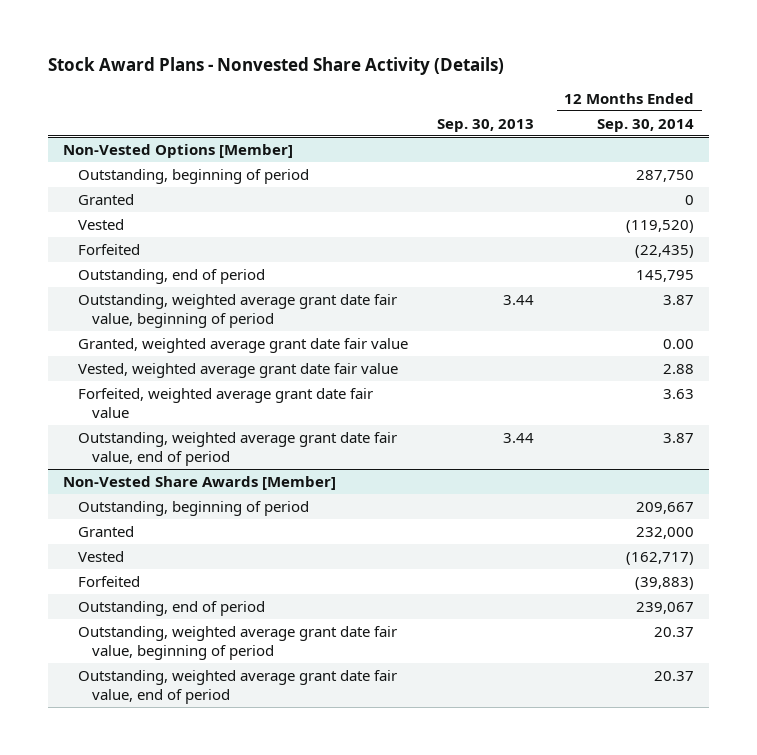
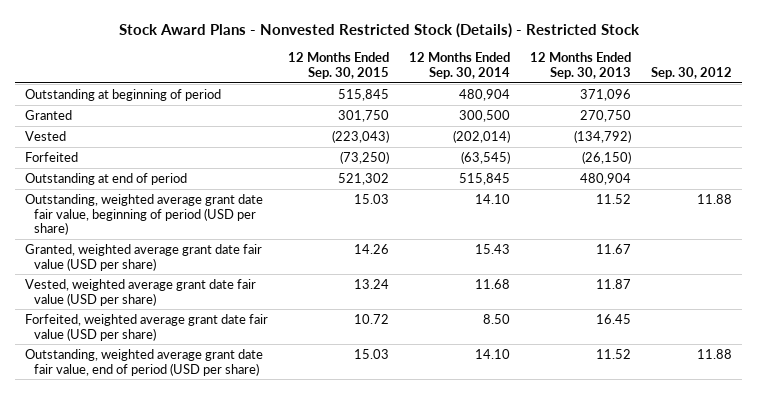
- Stock Award Plans - Nonvested Share Activity (Details)
+ Stock Award Plans - Nonvested Restricted Stock (Details) - Restricted Stock
- | Sep. 30, 2013 | 12 Months Ended Sep. 30, 2014
+ | 12 Months Ended Sep. 30, 2015 | 12 Months Ended Sep. 30, 2014 | 12 Months Ended Sep. 30, 2013 | Sep. 30, 2012
- Non-Vested Options [Member]
- Outstanding, beginning of period | | 287,750
- Granted | | 0
- Vested | | (119,520)
- Forfeited | | (22,435)
- Outstanding, end of period | | 145,795
- Outstanding, weighted average grant date fair value, beginning of period | 3.44 | 3.87
- Granted, weighted average grant date fair value | | 0.00
- Vested, weighted average grant date fair value | | 2.88
- Forfeited, weighted average grant date fair value | | 3.63
- Outstanding, weighted average grant date fair value, end of period | 3.44 | 3.87
- Non-Vested Share Awards [Member]
- Outstanding, beginning of period | | 209,667
- Granted | | 232,000
- Vested | | (162,717)
- Forfeited | | (39,883)
- Outstanding, end of period | | 239,067
- Outstanding, weighted average grant date fair value, beginning of period | | 20.37
- Outstanding, weighted average grant date fair value, end of period | | 20.37
+ Outstanding at beginning of period | 515,845 | 480,904 | 371,096 |
+ Granted | 301,750 | 300,500 | 270,750 |
+ Vested | (223,043) | (202,014) | (134,792) |
+ Forfeited | (73,250) | (63,545) | (26,150) |
+ Outstanding at end of period | 521,302 | 515,845 | 480,904 |
+ Outstanding, weighted average grant date fair value, beginning of period (USD per share) | 15.03 | 14.10 | 11.52 | 11.88
+ Granted, weighted average grant date fair value (USD per share) | 14.26 | 15.43 | 11.67 |
+ Vested, weighted average grant date fair value (USD per share) | 13.24 | 11.68 | 11.87 |
+ Forfeited, weighted average grant date fair value (USD per share) | 10.72 | 8.50 | 16.45 |
+ Outstanding, weighted average grant date fair value, end of period (USD per share) | 15.03 | 14.10 | 11.52 | 11.88

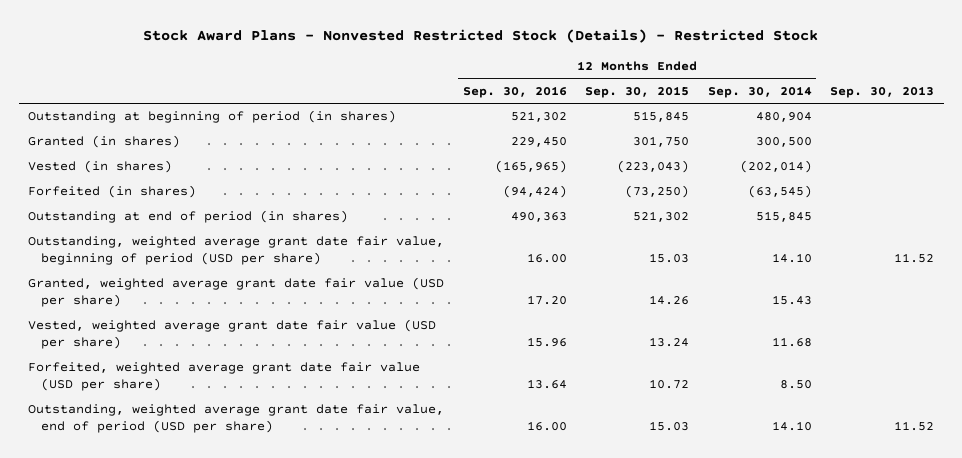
- | 12 Months Ended Sep. 30, 2015 | 12 Months Ended Sep. 30, 2014 | 12 Months Ended Sep. 30, 2013 | Sep. 30, 2012
+ | 12 Months Ended Sep. 30, 2016 | 12 Months Ended Sep. 30, 2015 | 12 Months Ended Sep. 30, 2014 | Sep. 30, 2013
- Outstanding at beginning of period | 515,845 | 480,904 | 371,096 |
- Granted | 301,750 | 300,500 | 270,750 |
- Vested | (223,043) | (202,014) | (134,792) |
- Forfeited | (73,250) | (63,545) | (26,150) |
- Outstanding at end of period | 521,302 | 515,845 | 480,904 |
+ Outstanding at beginning of period (in shares) | 521,302 | 515,845 | 480,904 |
+ Granted (in shares) | 229,450 | 301,750 | 300,500 |
+ Vested (in shares) | (165,965) | (223,043) | (202,014) |
+ Forfeited (in shares) | (94,424) | (73,250) | (63,545) |
+ Outstanding at end of period (in shares) | 490,363 | 521,302 | 515,845 |

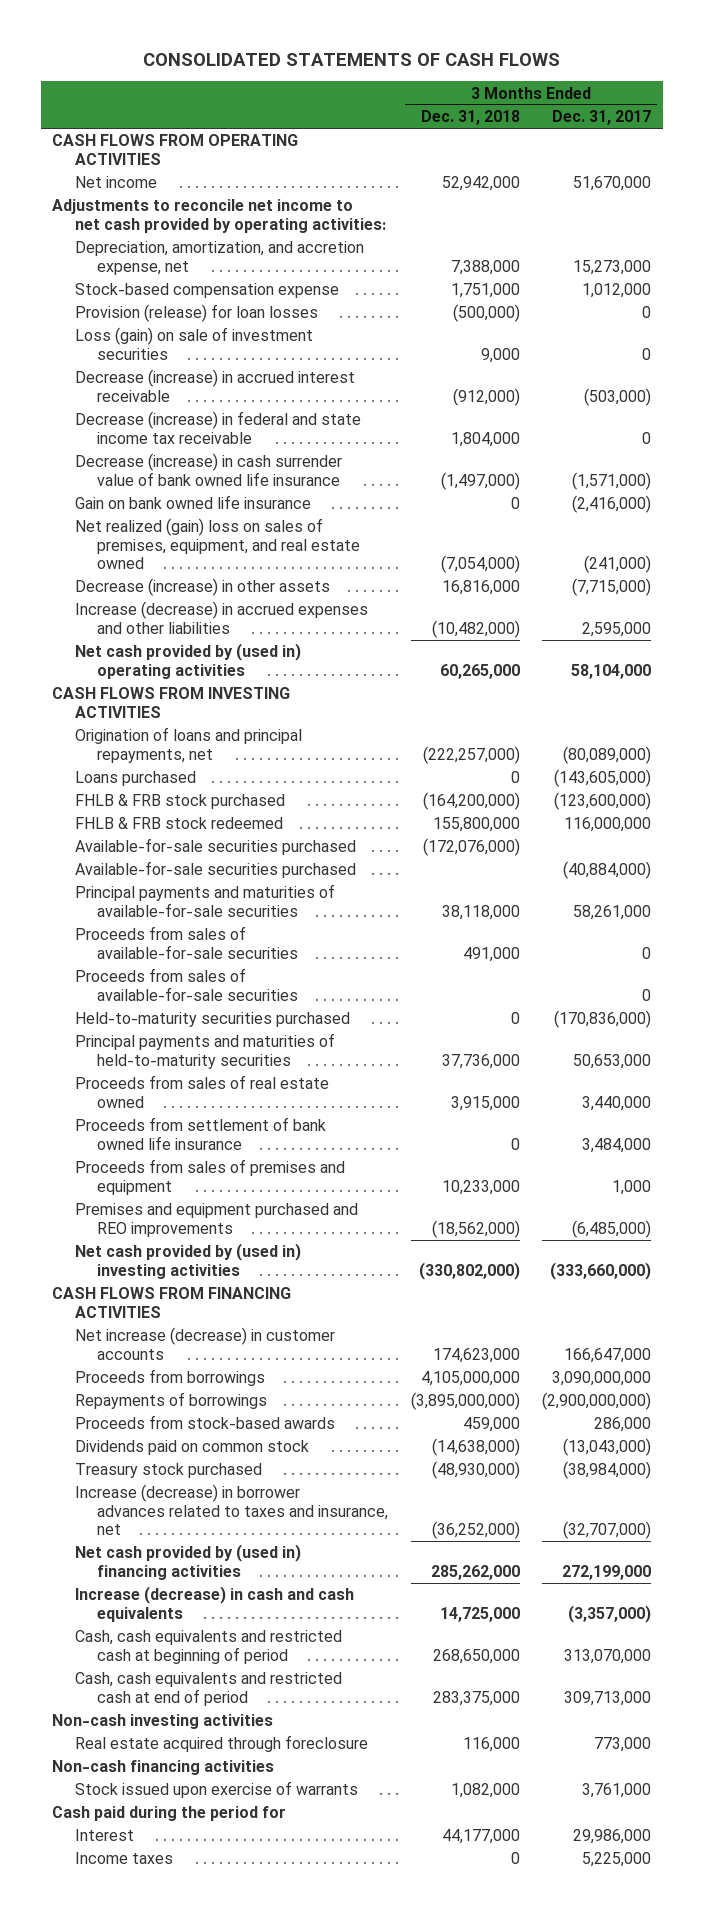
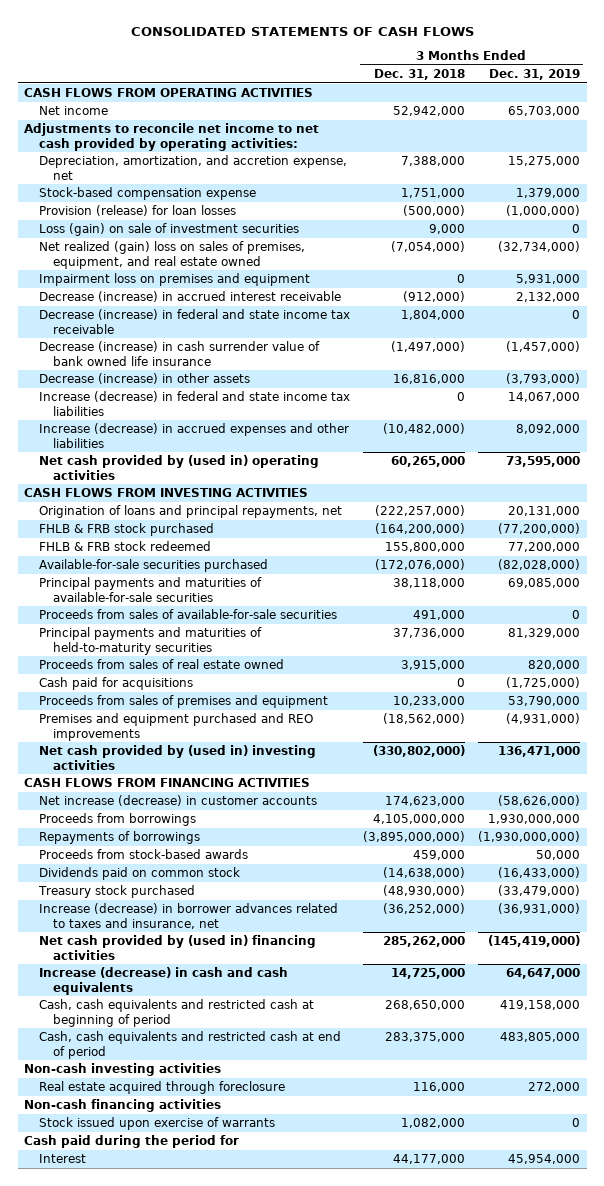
- | 3 Months Ended Dec. 31, 2018 | 3 Months Ended Dec. 31, 2017
+ | 3 Months Ended Dec. 31, 2018 | 3 Months Ended Dec. 31, 2019
moved up: Net realized (gain) loss on sales of premises, equipment, and real estate owned | (7,054,000) | (32,734,000)
+ Impairment loss on premises and equipment | 0 | 5,931,000
- Gain on bank owned life insurance | 0 | (2,416,000)
+ Increase (decrease) in federal and state income tax liabilities | 0 | 14,067,000
- Loans purchased | 0 | (143,605,000)
- Available-for-sale securities purchased | | (40,884,000)
- Proceeds from sales of available-for-sale securities | | 0
- Held-to-maturity securities purchased | 0 | (170,836,000)
- Proceeds from settlement of bank owned life insurance | 0 | 3,484,000
+ Cash paid for acquisitions | 0 | (1,725,000)
- Income taxes | 0 | 5,225,000

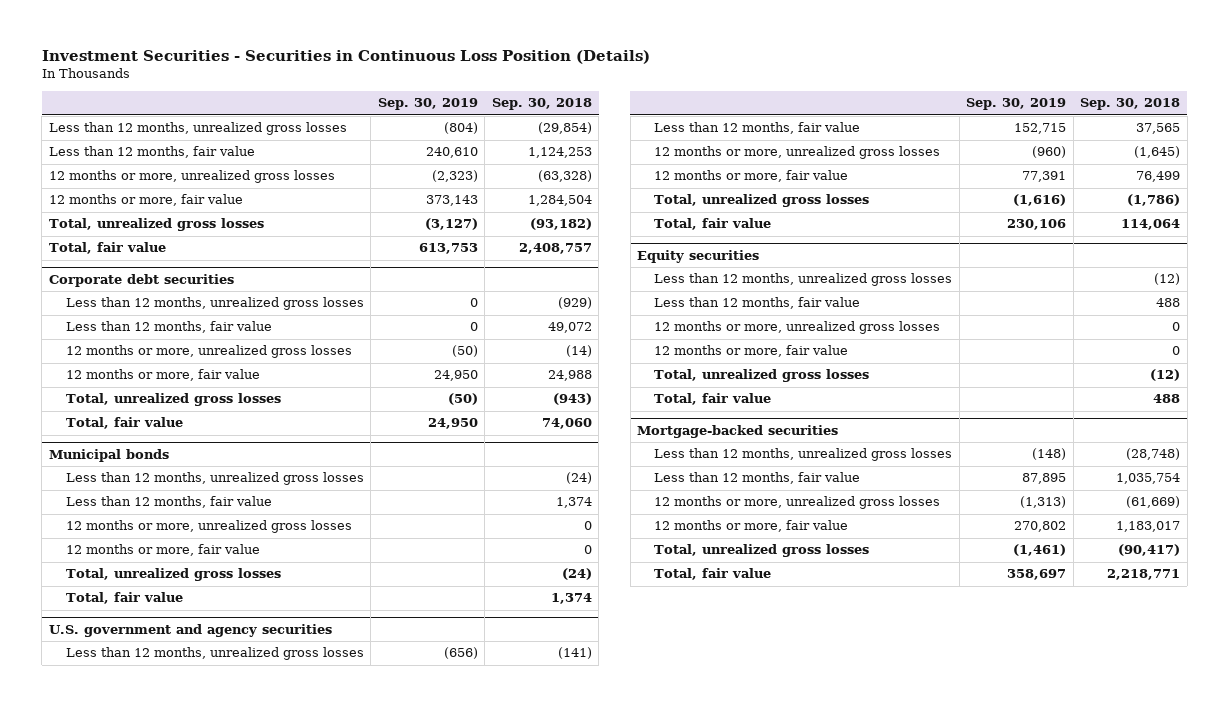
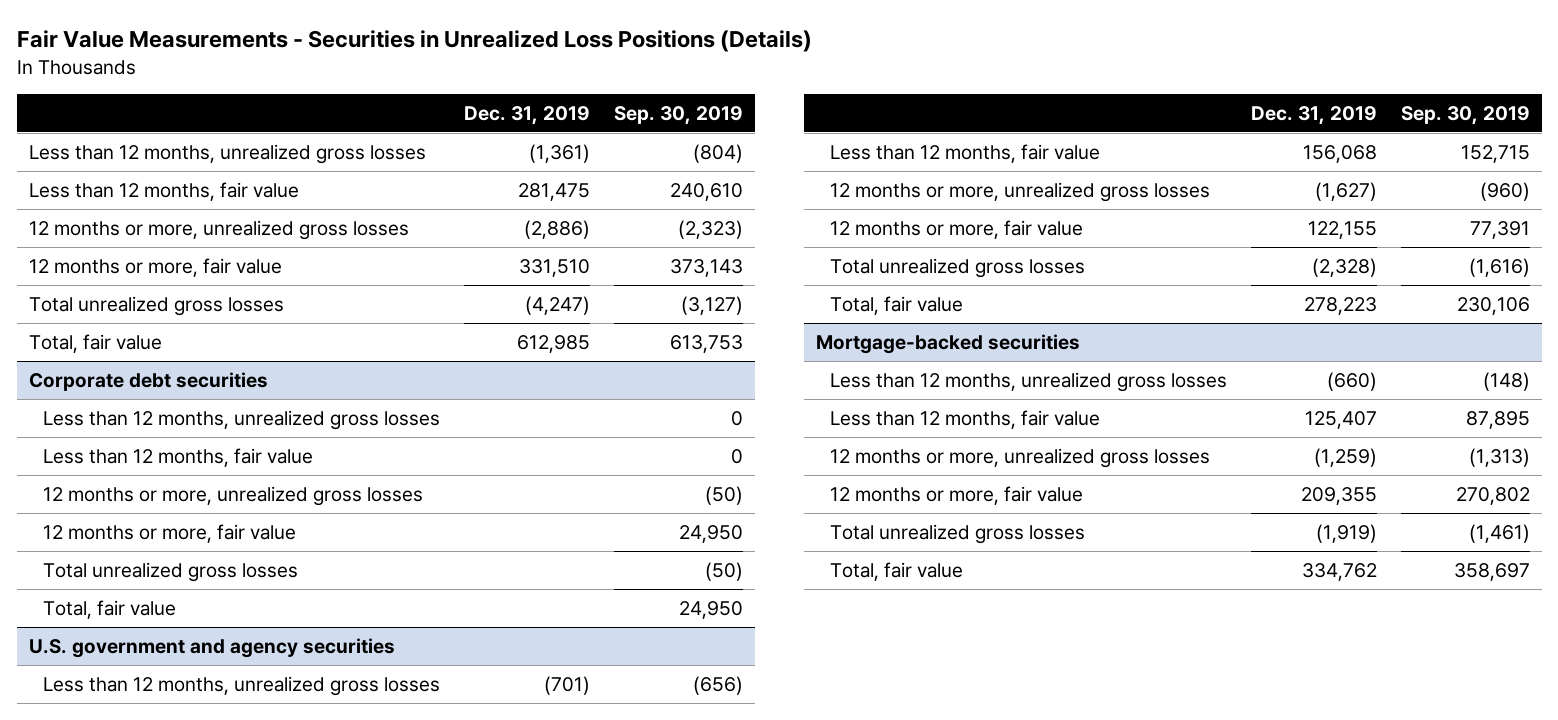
- Investment Securities - Securities in Continuous Loss Position (Details)
+ Fair Value Measurements - Securities in Unrealized Loss Positions (Details)
- | Sep. 30, 2019 | Sep. 30, 2018
+ | Dec. 31, 2019 | Sep. 30, 2019
- Total, unrealized gross losses | (3,127) | (93,182)
+ Total unrealized gross losses | (4,247) | (3,127)
@ Corporate debt securities
- Total, unrealized gross losses | (50) | (943)
+ Total unrealized gross losses | | (50)
- Municipal bonds
- Less than 12 months, unrealized gross losses | | (24)
- Less than 12 months, fair value | | 1,374
- 12 months or more, unrealized gross losses | | 0
- 12 months or more, fair value | | 0
- Total, unrealized gross losses | | (24)
- Total, fair value | | 1,374
@ U.S. government and agency securities
- Total, unrealized gross losses | (1,616) | (1,786)
+ Total unrealized gross losses | (2,328) | (1,616)
- Equity securities
- Less than 12 months, unrealized gross losses | | (12)
- Less than 12 months, fair value | | 488
- 12 months or more, unrealized gross losses | | 0
- 12 months or more, fair value | | 0
- Total, unrealized gross losses | | (12)
- Total, fair value | | 488
@ Mortgage-backed securities
- Total, unrealized gross losses | (1,461) | (90,417)
+ Total unrealized gross losses | (1,919) | (1,461)

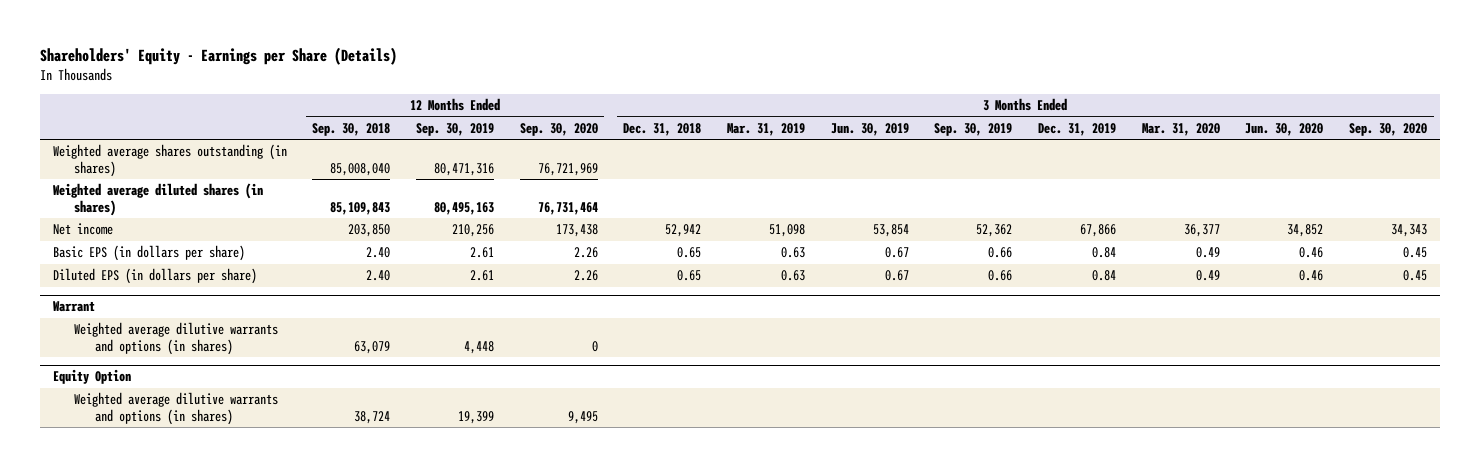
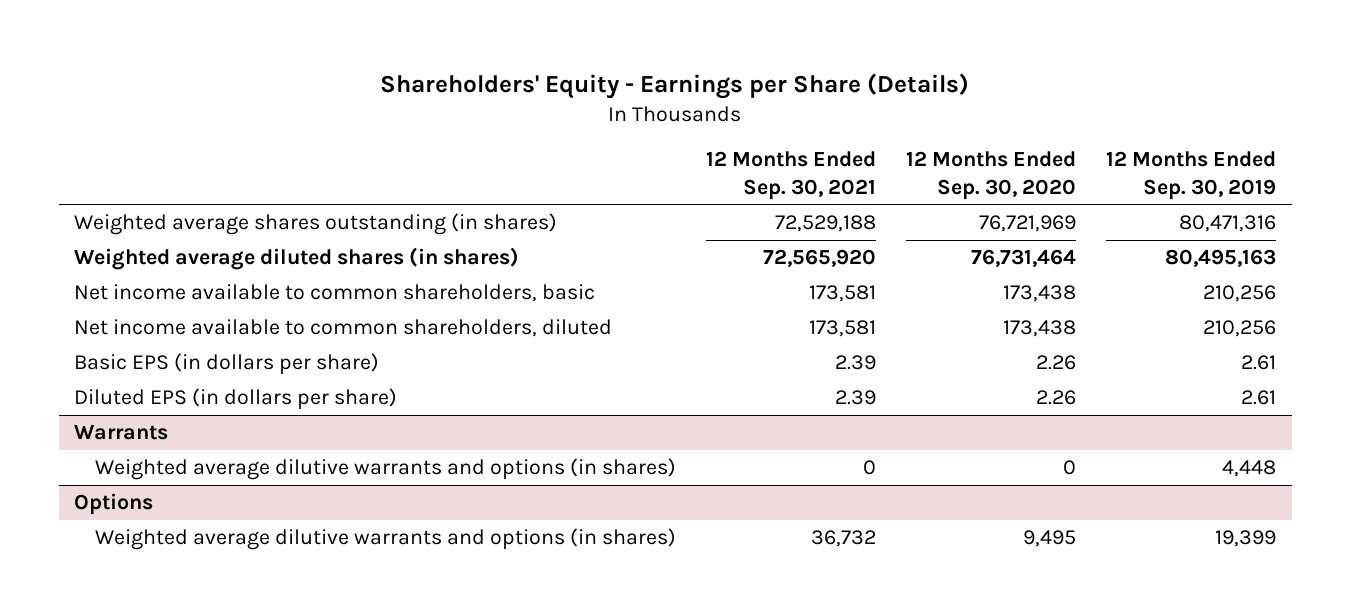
- | 12 Months Ended Sep. 30, 2018 | 12 Months Ended Sep. 30, 2019 | 12 Months Ended Sep. 30, 2020 | 3 Months Ended Dec. 31, 2018 | 3 Months Ended Mar. 31, 2019 | 3 Months Ended Jun. 30, 2019 | 3 Months Ended Sep. 30, 2019 | 3 Months Ended Dec. 31, 2019 | 3 Months Ended Mar. 31, 2020 | 3 Months Ended Jun. 30, 2020 | 3 Months Ended Sep. 30, 2020
+ | 12 Months Ended Sep. 30, 2021 | 12 Months Ended Sep. 30, 2020 | 12 Months Ended Sep. 30, 2019
- Net income | 203,850 | 210,256 | 173,438 | 52,942 | 51,098 | 53,854 | 52,362 | 67,866 | 36,377 | 34,852 | 34,343
+ Net income available to common shareholders, basic | 173,581 | 173,438 | 210,256
+ Net income available to common shareholders, diluted | 173,581 | 173,438 | 210,256
- Warrant
+ Warrants
- Equity Option
+ Options

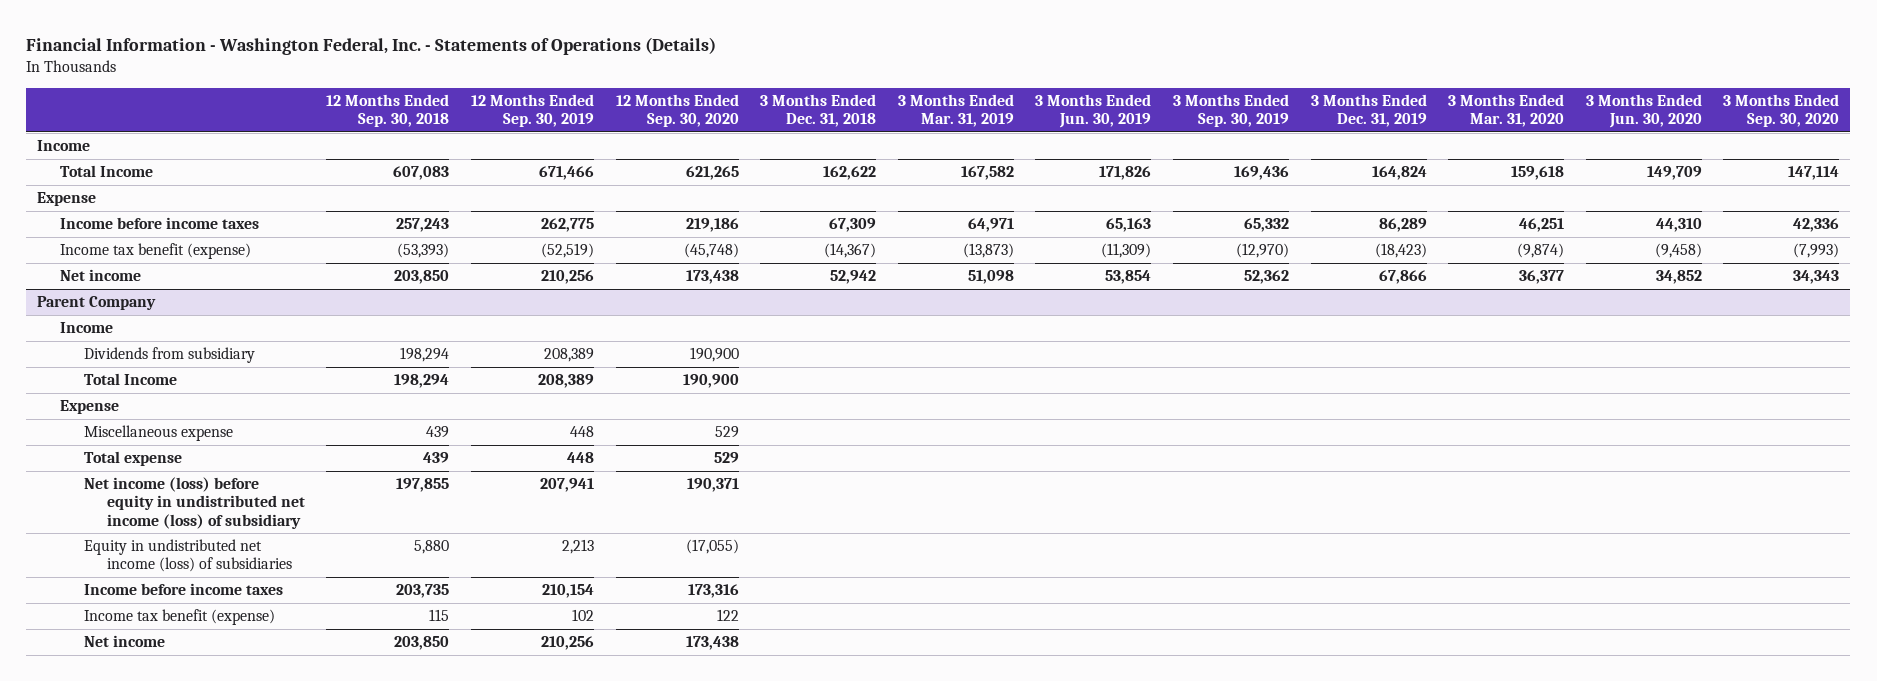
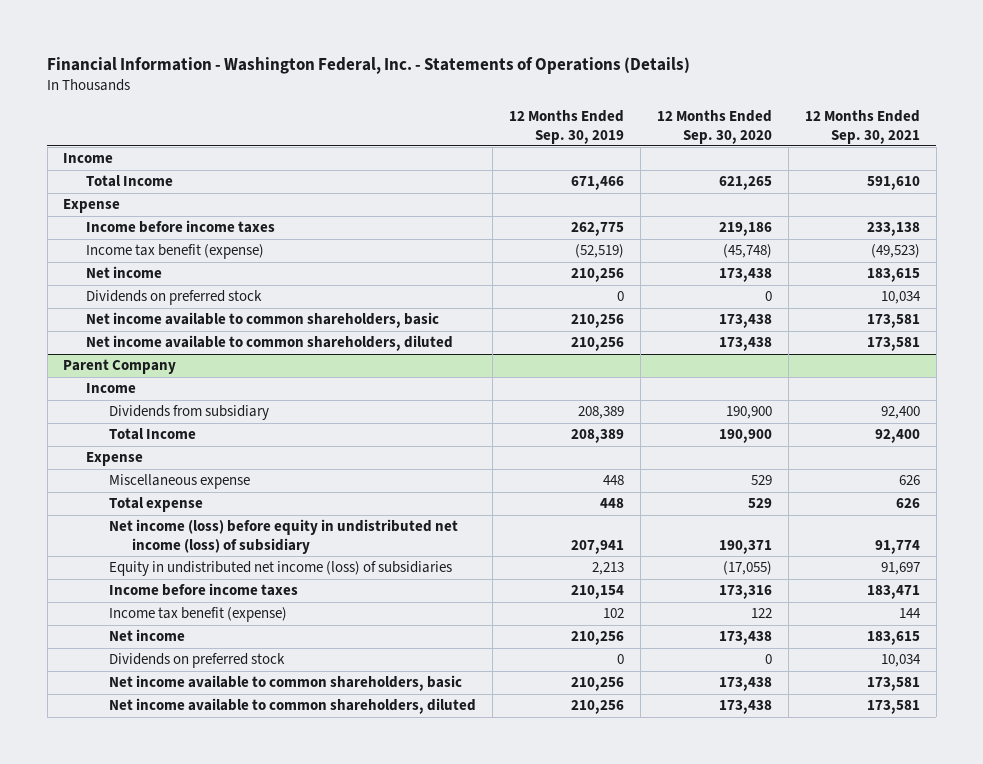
- | 12 Months Ended Sep. 30, 2018 | 12 Months Ended Sep. 30, 2019 | 12 Months Ended Sep. 30, 2020 | 3 Months Ended Dec. 31, 2018 | 3 Months Ended Mar. 31, 2019 | 3 Months Ended Jun. 30, 2019 | 3 Months Ended Sep. 30, 2019 | 3 Months Ended Dec. 31, 2019 | 3 Months Ended Mar. 31, 2020 | 3 Months Ended Jun. 30, 2020 | 3 Months Ended Sep. 30, 2020
+ | 12 Months Ended Sep. 30, 2019 | 12 Months Ended Sep. 30, 2020 | 12 Months Ended Sep. 30, 2021
+ Dividends on preferred stock | 0 | 0 | 10,034
+ Net income available to common shareholders, basic | 210,256 | 173,438 | 173,581
+ Net income available to common shareholders, diluted | 210,256 | 173,438 | 173,581
@ Parent Company
+ Dividends on preferred stock | 0 | 0 | 10,034
+ Net income available to common shareholders, basic | 210,256 | 173,438 | 173,581
+ Net income available to common shareholders, diluted | 210,256 | 173,438 | 173,581

